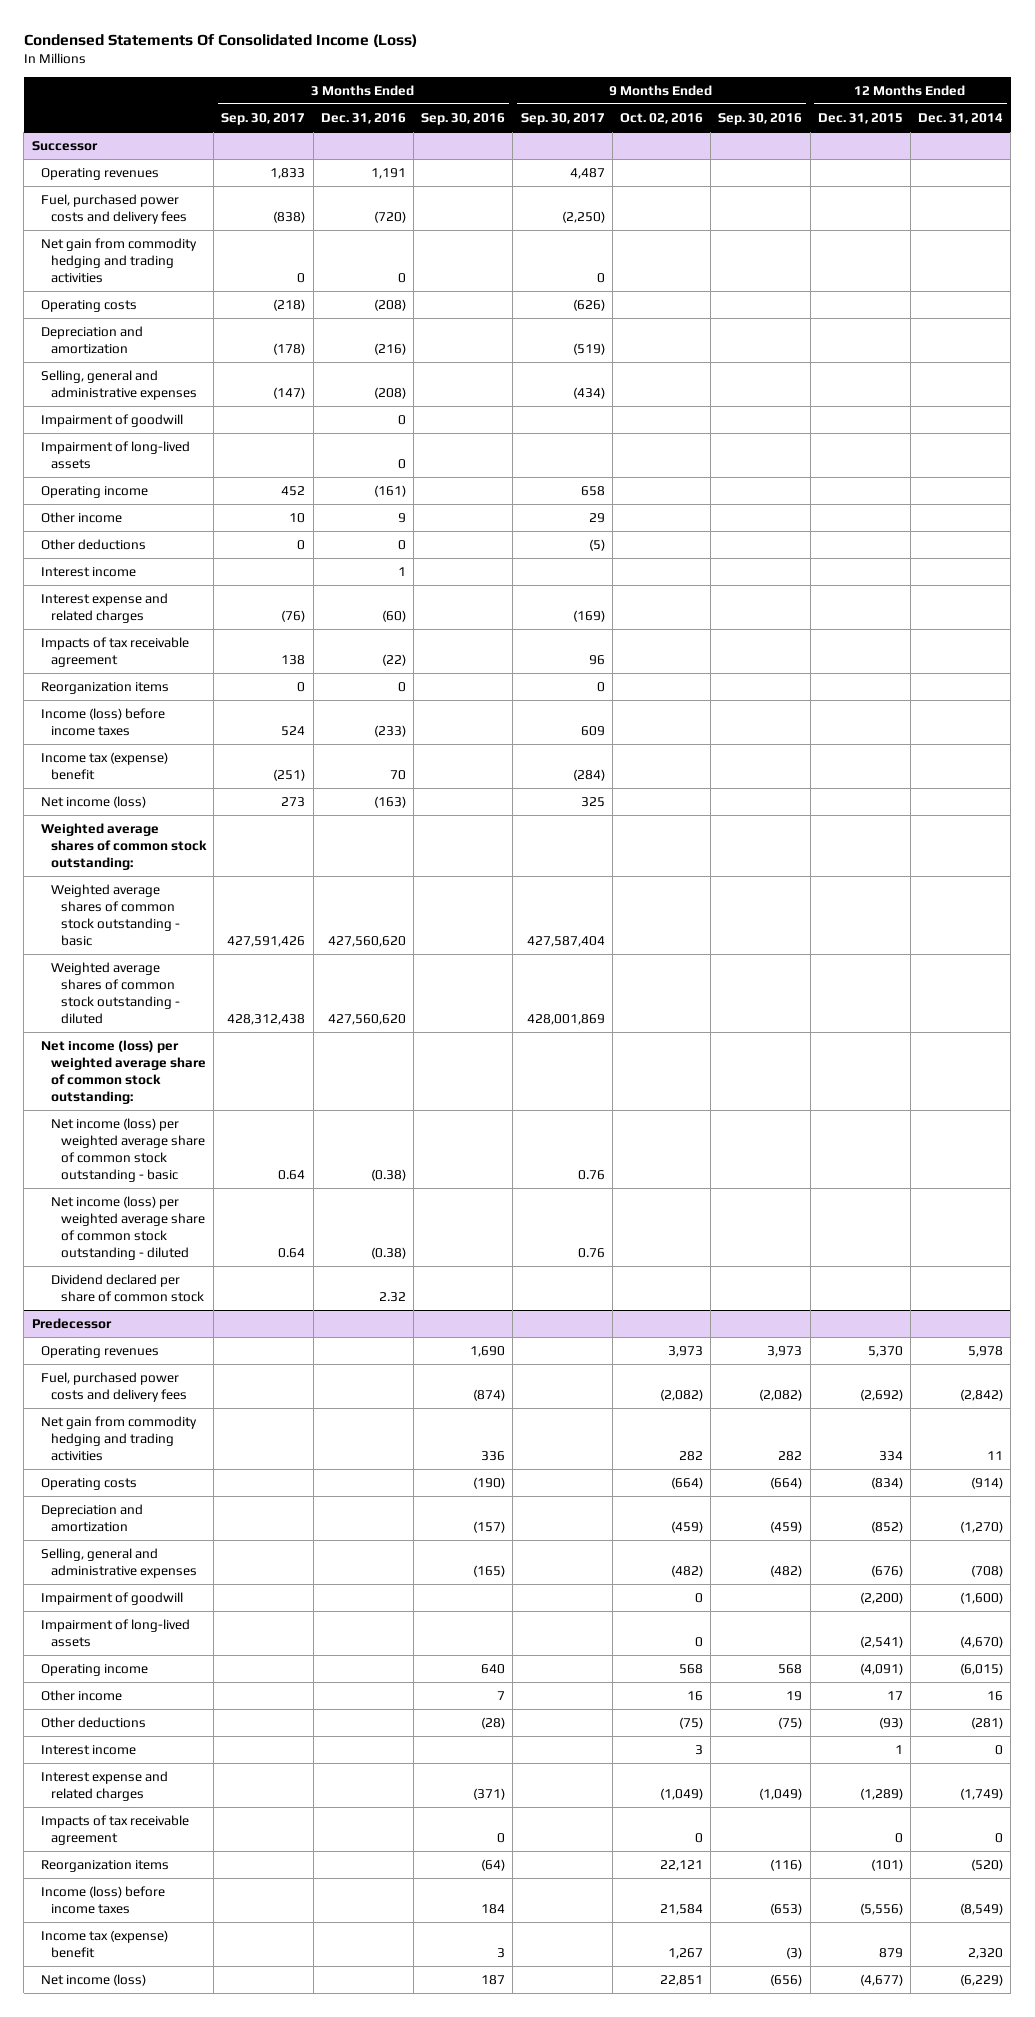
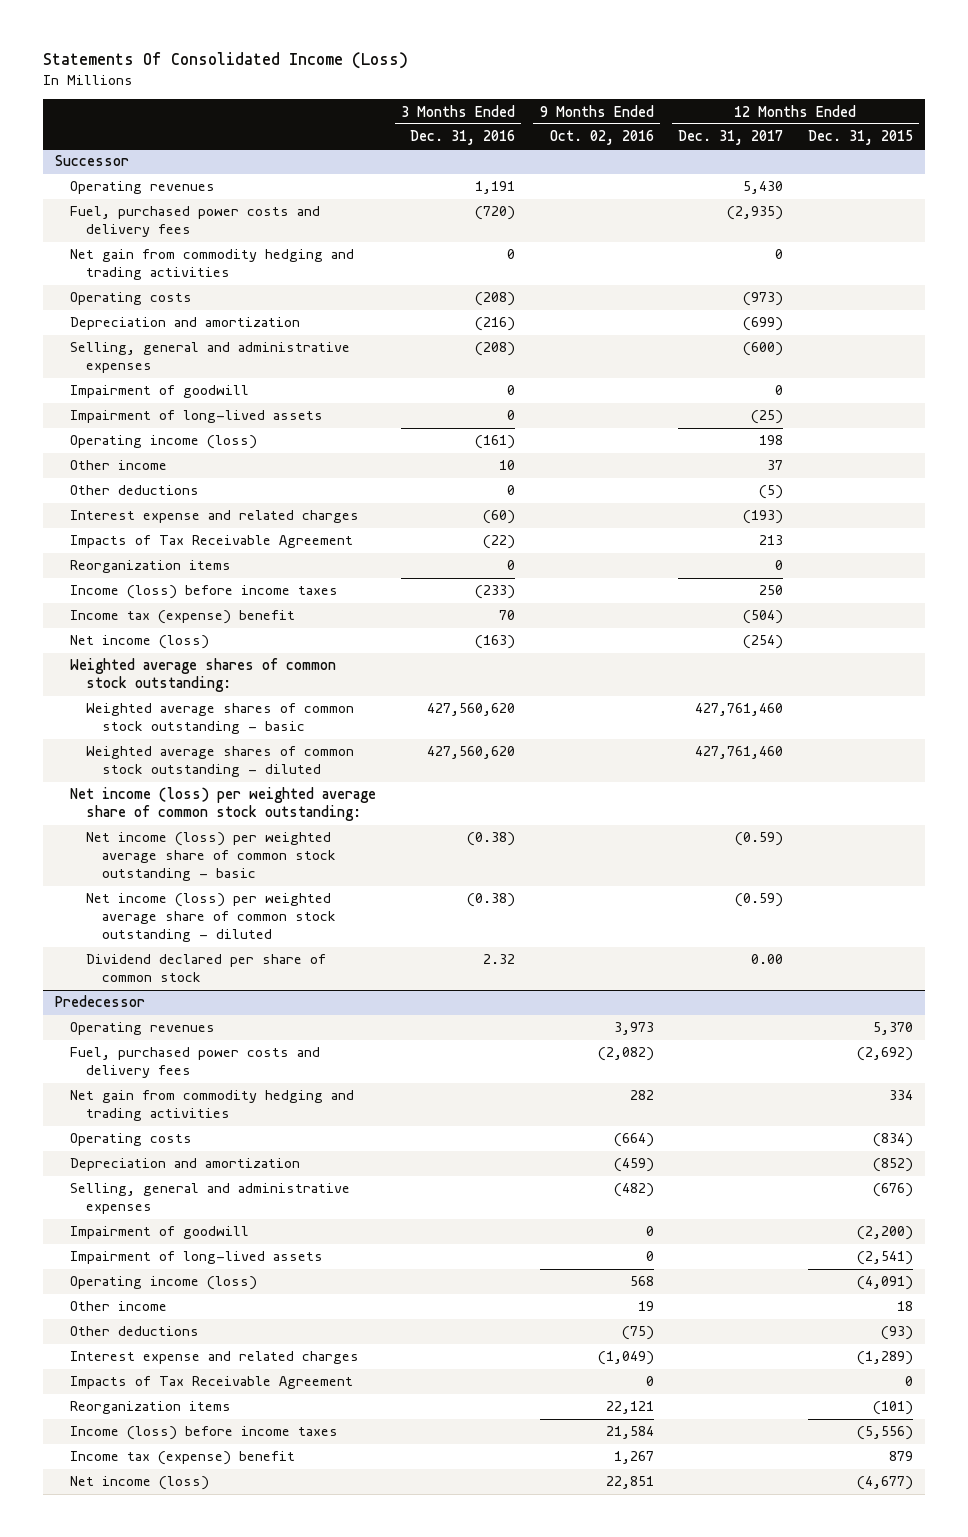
- Condensed Statements Of Consolidated Income (Loss)
+ Statements Of Consolidated Income (Loss)
- | 3 Months Ended Sep. 30, 2017 | 3 Months Ended Dec. 31, 2016 | 3 Months Ended Sep. 30, 2016 | 9 Months Ended Sep. 30, 2017 | 9 Months Ended Oct. 02, 2016 | 9 Months Ended Sep. 30, 2016 | 12 Months Ended Dec. 31, 2015 | 12 Months Ended Dec. 31, 2014
+ | 3 Months Ended Dec. 31, 2016 | 9 Months Ended Oct. 02, 2016 | 12 Months Ended Dec. 31, 2017 | 12 Months Ended Dec. 31, 2015
@ Successor
- Operating income | 452 | (161) | | 658 | | | |
- Other income | 10 | 9 | | 29 | | | |
+ Operating income (loss) | (161) | | 198 |
+ Other income | 10 | | 37 |
- Interest income | | 1 | | | | | |
- Impacts of tax receivable agreement | 138 | (22) | | 96 | | | |
+ Impacts of Tax Receivable Agreement | (22) | | 213 |
@ Predecessor
- Operating income | | | 640 | | 568 | 568 | (4,091) | (6,015)
- Other income | | | 7 | | 16 | 19 | 17 | 16
+ Operating income (loss) | | 568 | | (4,091)
+ Other income | | 19 | | 18
- Interest income | | | | | 3 | | 1 | 0
- Impacts of tax receivable agreement | | | 0 | | 0 | | 0 | 0
+ Impacts of Tax Receivable Agreement | | 0 | | 0

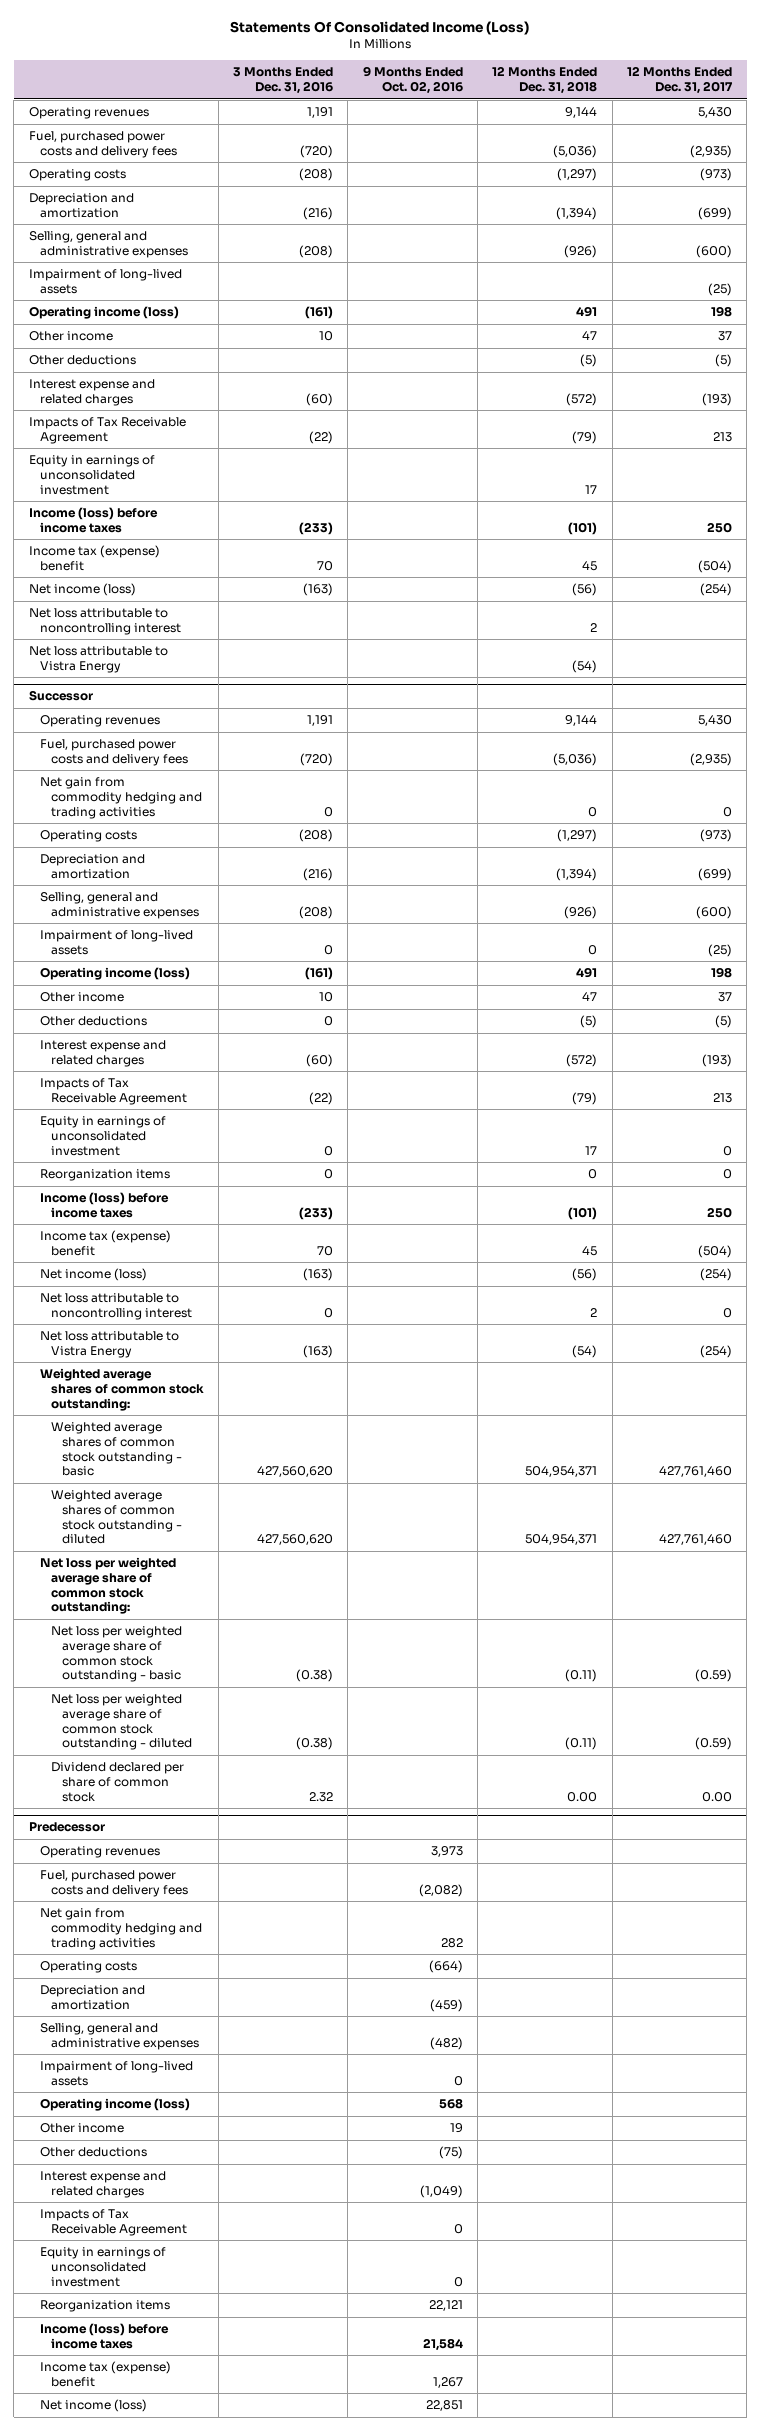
- | 3 Months Ended Dec. 31, 2016 | 9 Months Ended Oct. 02, 2016 | 12 Months Ended Dec. 31, 2017 | 12 Months Ended Dec. 31, 2015
+ | 3 Months Ended Dec. 31, 2016 | 9 Months Ended Oct. 02, 2016 | 12 Months Ended Dec. 31, 2018 | 12 Months Ended Dec. 31, 2017
+ Operating revenues | 1,191 | | 9,144 | 5,430
+ Fuel, purchased power costs and delivery fees | (720) | | (5,036) | (2,935)
+ Operating costs | (208) | | (1,297) | (973)
+ Depreciation and amortization | (216) | | (1,394) | (699)
+ Selling, general and administrative expenses | (208) | | (926) | (600)
+ Impairment of long-lived assets | | | | (25)
+ Operating income (loss) | (161) | | 491 | 198
+ Other income | 10 | | 47 | 37
+ Other deductions | | | (5) | (5)
+ Interest expense and related charges | (60) | | (572) | (193)
+ Impacts of Tax Receivable Agreement | (22) | | (79) | 213
+ Equity in earnings of unconsolidated investment | | | 17 |
+ Income (loss) before income taxes | (233) | | (101) | 250
+ Income tax (expense) benefit | 70 | | 45 | (504)
+ Net income (loss) | (163) | | (56) | (254)
+ Net loss attributable to noncontrolling interest | | | 2 |
+ Net loss attributable to Vistra Energy | | | (54) |
@ Successor
- Impairment of goodwill | 0 | | 0 |
+ Equity in earnings of unconsolidated investment | 0 | | 17 | 0
+ Net loss attributable to noncontrolling interest | 0 | | 2 | 0
+ Net loss attributable to Vistra Energy | (163) | | (54) | (254)
- Net income (loss) per weighted average share of common stock outstanding:
- Net income (loss) per weighted average share of common stock outstanding - basic | (0.38) | | (0.59) |
- Net income (loss) per weighted average share of common stock outstanding - diluted | (0.38) | | (0.59) |
+ Net loss per weighted average share of common stock outstanding:
+ Net loss per weighted average share of common stock outstanding - basic | (0.38) | | (0.11) | (0.59)
+ Net loss per weighted average share of common stock outstanding - diluted | (0.38) | | (0.11) | (0.59)
@ Predecessor
- Impairment of goodwill | | 0 | | (2,200)
+ Equity in earnings of unconsolidated investment | | 0 | |

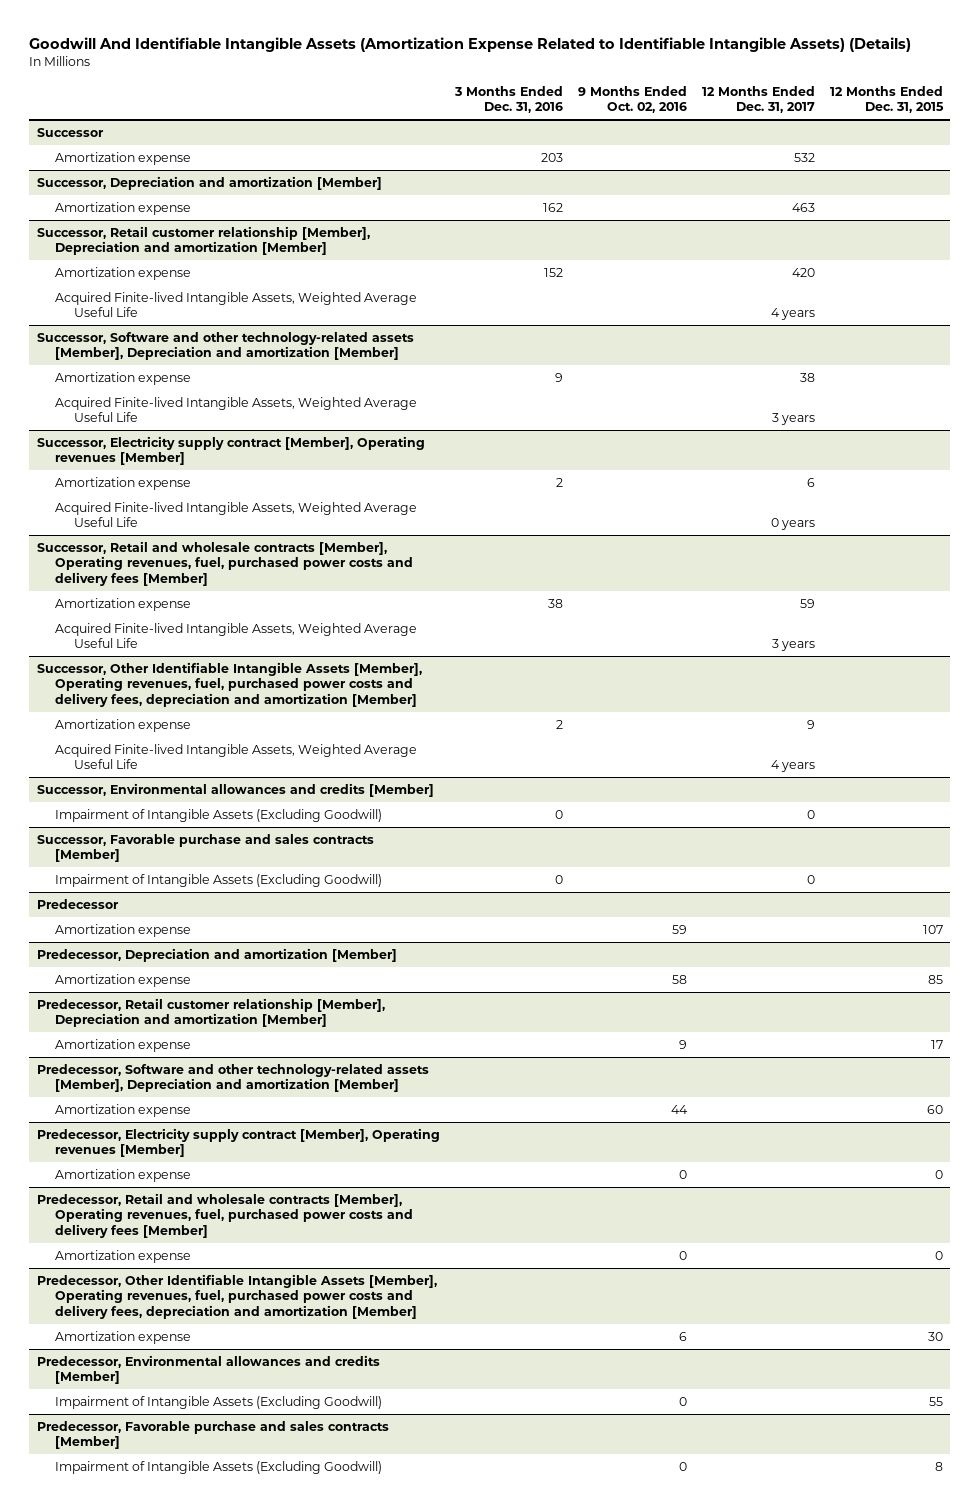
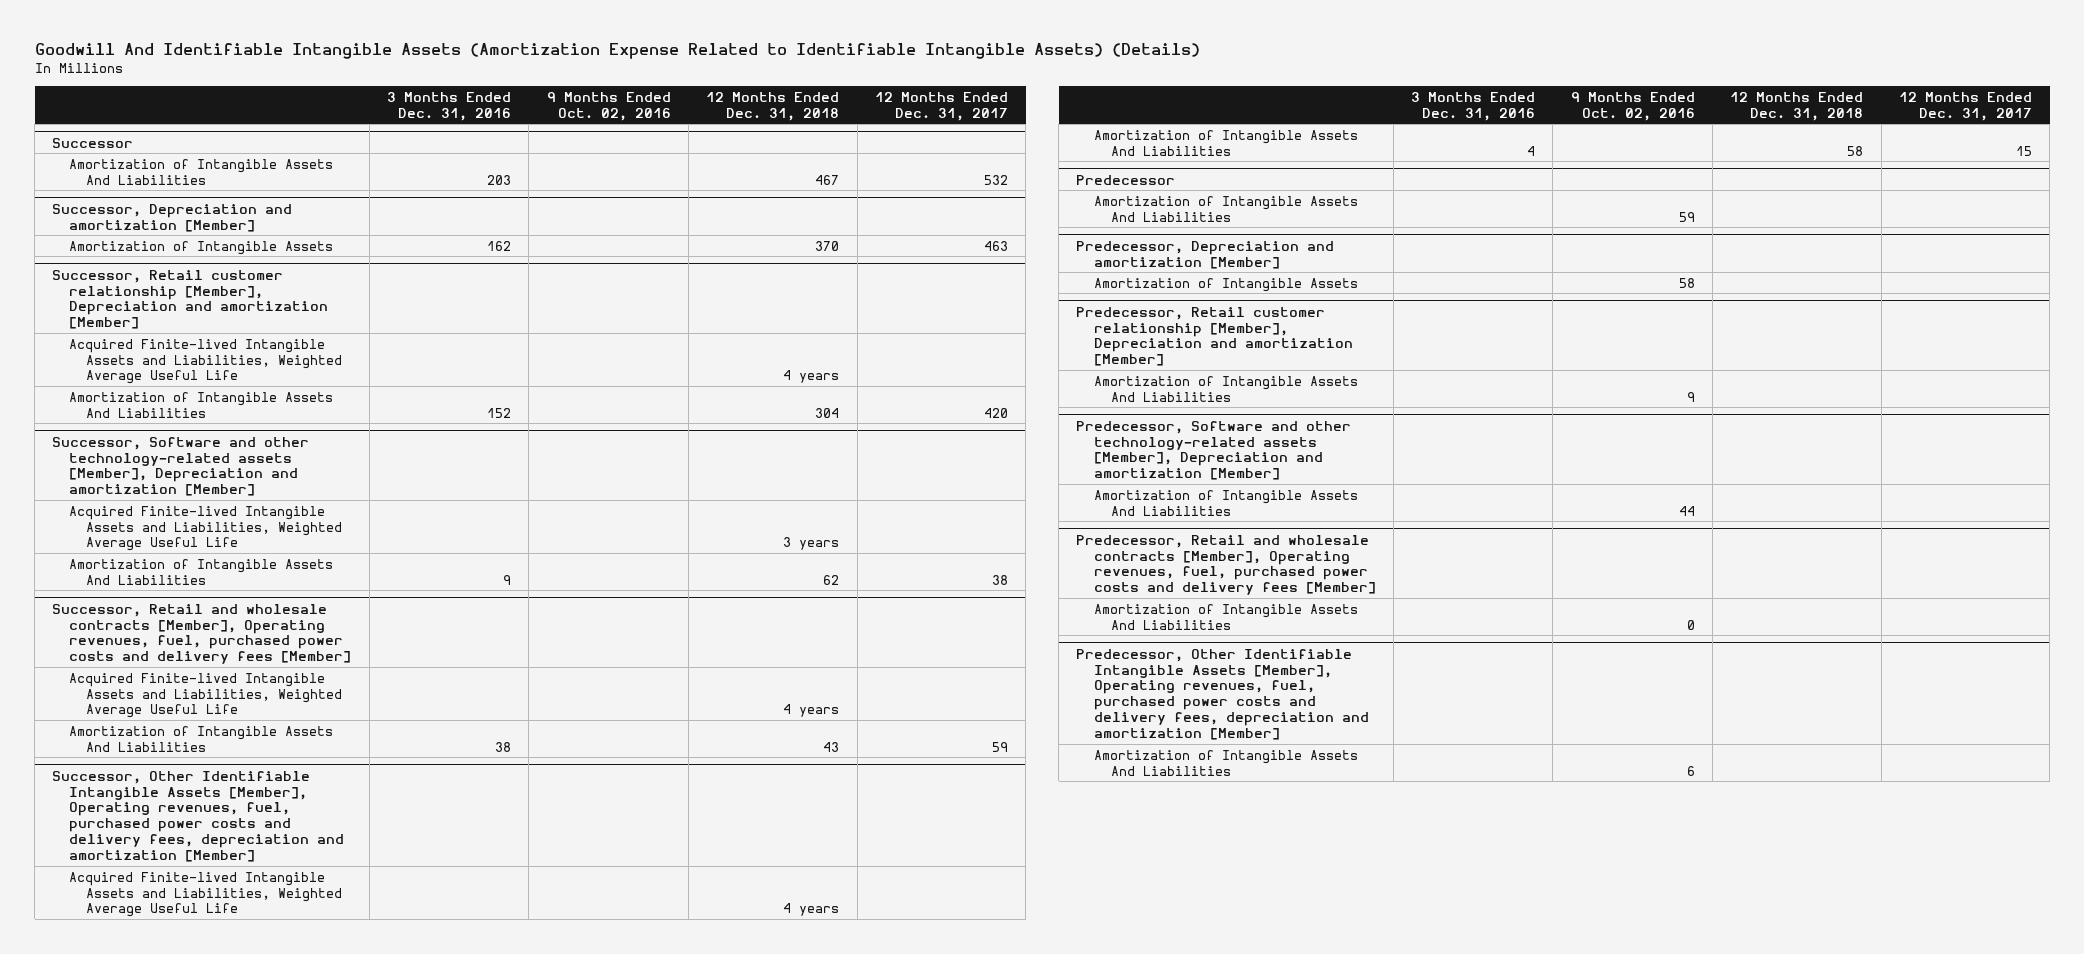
- | 3 Months Ended Dec. 31, 2016 | 9 Months Ended Oct. 02, 2016 | 12 Months Ended Dec. 31, 2017 | 12 Months Ended Dec. 31, 2015
+ | 3 Months Ended Dec. 31, 2016 | 9 Months Ended Oct. 02, 2016 | 12 Months Ended Dec. 31, 2018 | 12 Months Ended Dec. 31, 2017
@ Successor
- Amortization expense | 203 | | 532 |
+ Amortization of Intangible Assets And Liabilities | 203 | | 467 | 532
@ Successor, Depreciation and amortization [Member]
- Amortization expense | 162 | | 463 |
+ Amortization of Intangible Assets | 162 | | 370 | 463
@ Successor, Retail customer relationship [Member], Depreciation and amortization [Member]
- Amortization expense | 152 | | 420 |
- Acquired Finite-lived Intangible Assets, Weighted Average Useful Life | | | 4 years |
+ Acquired Finite-lived Intangible Assets and Liabilities, Weighted Average Useful Life | | | 4 years |
+ Amortization of Intangible Assets And Liabilities | 152 | | 304 | 420
@ Successor, Software and other technology-related assets [Member], Depreciation and amortization [Member]
- Amortization expense | 9 | | 38 |
- Acquired Finite-lived Intangible Assets, Weighted Average Useful Life | | | 3 years |
- Successor, Electricity supply contract [Member], Operating revenues [Member]
- Amortization expense | 2 | | 6 |
- Acquired Finite-lived Intangible Assets, Weighted Average Useful Life | | | 0 years |
@ Successor, Software and other technology-related assets [Member], Depreciation and amortization [Member]
+ Acquired Finite-lived Intangible Assets and Liabilities, Weighted Average Useful Life | | | 3 years |
+ Amortization of Intangible Assets And Liabilities | 9 | | 62 | 38
@ Successor, Retail and wholesale contracts [Member], Operating revenues, fuel, purchased power costs and delivery fees [Member]
- Amortization expense | 38 | | 59 |
- Acquired Finite-lived Intangible Assets, Weighted Average Useful Life | | | 3 years |
+ Acquired Finite-lived Intangible Assets and Liabilities, Weighted Average Useful Life | | | 4 years |
+ Amortization of Intangible Assets And Liabilities | 38 | | 43 | 59
@ Successor, Other Identifiable Intangible Assets [Member], Operating revenues, fuel, purchased power costs and delivery fees, depreciation and amortization [Member]
- Amortization expense | 2 | | 9 |
- Acquired Finite-lived Intangible Assets, Weighted Average Useful Life | | | 4 years |
- Successor, Environmental allowances and credits [Member]
- Impairment of Intangible Assets (Excluding Goodwill) | 0 | | 0 |
- Successor, Favorable purchase and sales contracts [Member]
- Impairment of Intangible Assets (Excluding Goodwill) | 0 | | 0 |
@ Successor, Other Identifiable Intangible Assets [Member], Operating revenues, fuel, purchased power costs and delivery fees, depreciation and amortization [Member]
+ Acquired Finite-lived Intangible Assets and Liabilities, Weighted Average Useful Life | | | 4 years |
+ Amortization of Intangible Assets And Liabilities | 4 | | 58 | 15
@ Predecessor
- Amortization expense | | 59 | | 107
+ Amortization of Intangible Assets And Liabilities | | 59 | |
@ Predecessor, Depreciation and amortization [Member]
- Amortization expense | | 58 | | 85
+ Amortization of Intangible Assets | | 58 | |
@ Predecessor, Retail customer relationship [Member], Depreciation and amortization [Member]
- Amortization expense | | 9 | | 17
+ Amortization of Intangible Assets And Liabilities | | 9 | |
@ Predecessor, Software and other technology-related assets [Member], Depreciation and amortization [Member]
- Amortization expense | | 44 | | 60
- Predecessor, Electricity supply contract [Member], Operating revenues [Member]
- Amortization expense | | 0 | | 0
@ Predecessor, Software and other technology-related assets [Member], Depreciation and amortization [Member]
+ Amortization of Intangible Assets And Liabilities | | 44 | |
@ Predecessor, Retail and wholesale contracts [Member], Operating revenues, fuel, purchased power costs and delivery fees [Member]
- Amortization expense | | 0 | | 0
+ Amortization of Intangible Assets And Liabilities | | 0 | |
@ Predecessor, Other Identifiable Intangible Assets [Member], Operating revenues, fuel, purchased power costs and delivery fees, depreciation and amortization [Member]
- Amortization expense | | 6 | | 30
- Predecessor, Environmental allowances and credits [Member]
- Impairment of Intangible Assets (Excluding Goodwill) | | 0 | | 55
- Predecessor, Favorable purchase and sales contracts [Member]
- Impairment of Intangible Assets (Excluding Goodwill) | | 0 | | 8
@ Predecessor, Other Identifiable Intangible Assets [Member], Operating revenues, fuel, purchased power costs and delivery fees, depreciation and amortization [Member]
+ Amortization of Intangible Assets And Liabilities | | 6 | |

